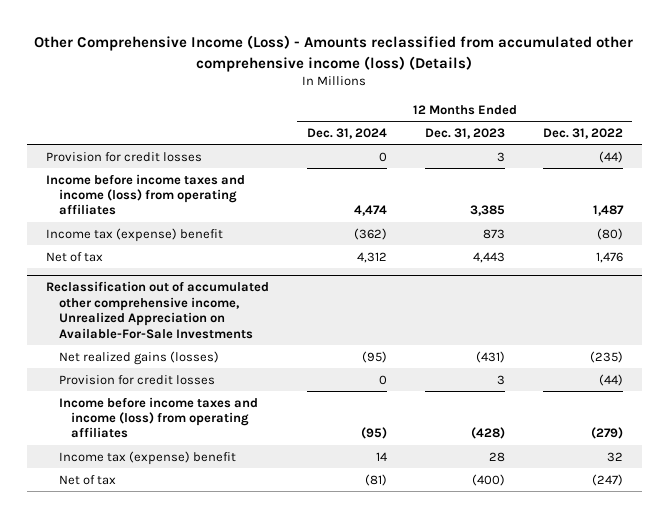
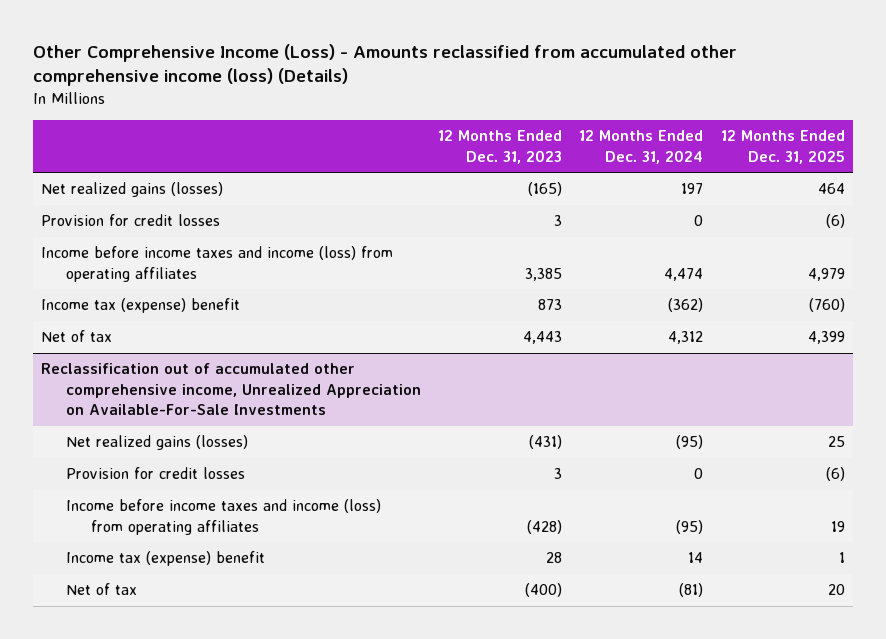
- | 12 Months Ended Dec. 31, 2024 | 12 Months Ended Dec. 31, 2023 | 12 Months Ended Dec. 31, 2022
+ | 12 Months Ended Dec. 31, 2023 | 12 Months Ended Dec. 31, 2024 | 12 Months Ended Dec. 31, 2025
+ Net realized gains (losses) | (165) | 197 | 464

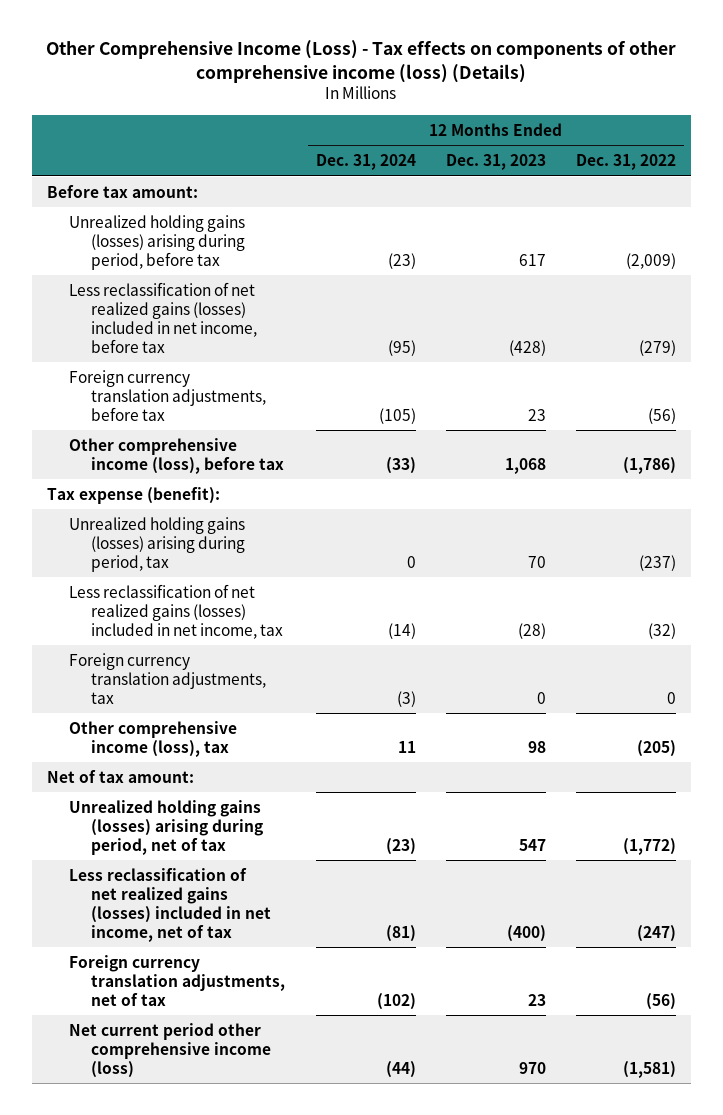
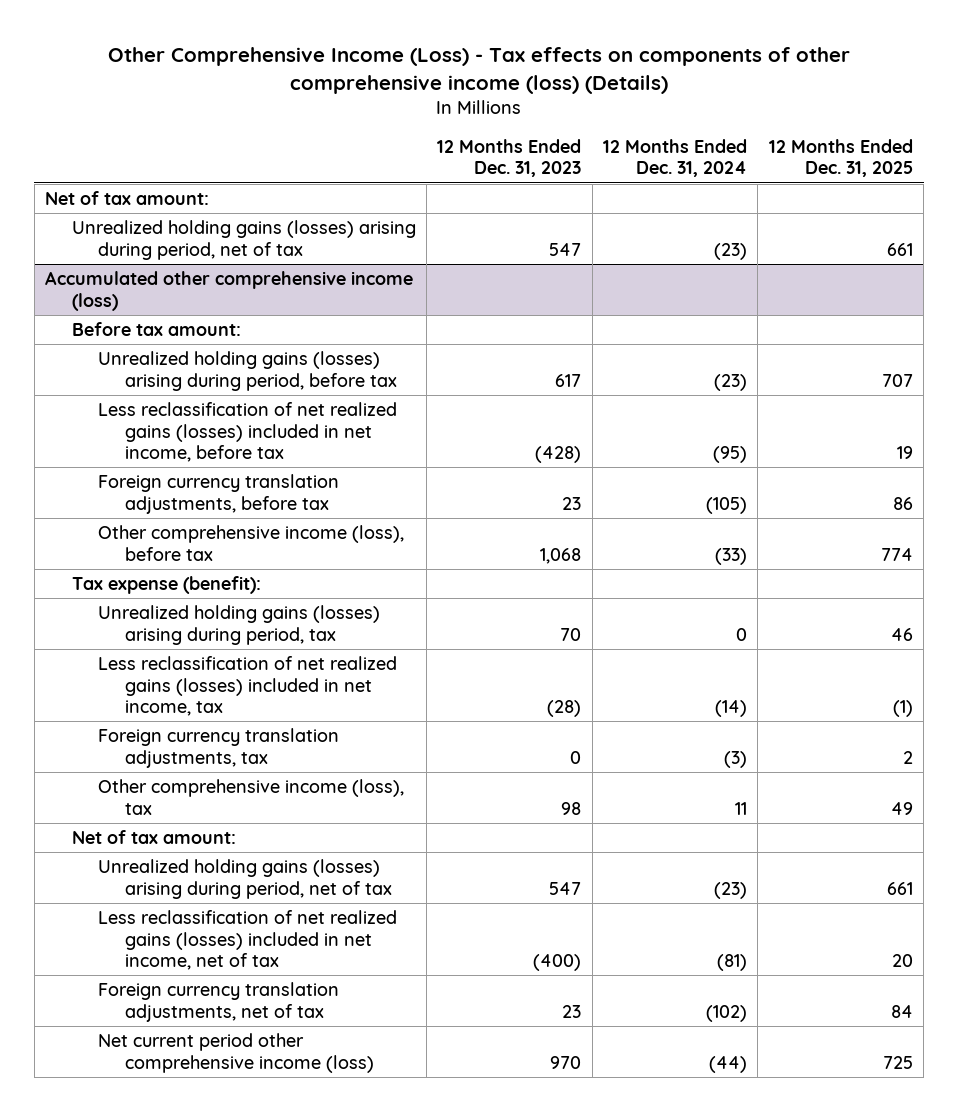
- | 12 Months Ended Dec. 31, 2024 | 12 Months Ended Dec. 31, 2023 | 12 Months Ended Dec. 31, 2022
+ | 12 Months Ended Dec. 31, 2023 | 12 Months Ended Dec. 31, 2024 | 12 Months Ended Dec. 31, 2025
+ Net of tax amount:
+ Unrealized holding gains (losses) arising during period, net of tax | 547 | (23) | 661
+ Accumulated other comprehensive income (loss)

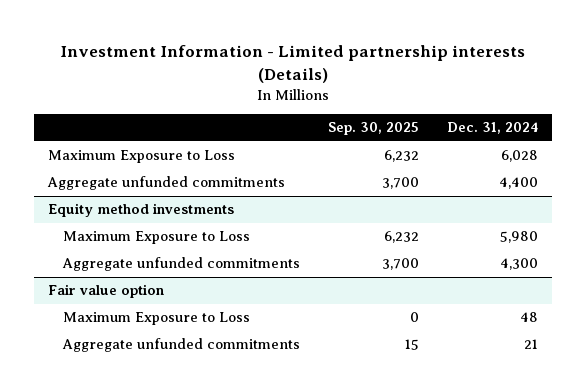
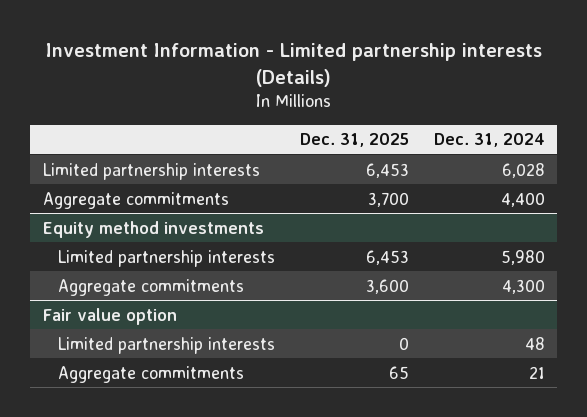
- | Sep. 30, 2025 | Dec. 31, 2024
+ | Dec. 31, 2025 | Dec. 31, 2024
- Maximum Exposure to Loss | 6,232 | 6,028
- Aggregate unfunded commitments | 3,700 | 4,400
+ Limited partnership interests | 6,453 | 6,028
+ Aggregate commitments | 3,700 | 4,400
@ Equity method investments
- Maximum Exposure to Loss | 6,232 | 5,980
- Aggregate unfunded commitments | 3,700 | 4,300
+ Limited partnership interests | 6,453 | 5,980
+ Aggregate commitments | 3,600 | 4,300
@ Fair value option
- Maximum Exposure to Loss | 0 | 48
- Aggregate unfunded commitments | 15 | 21
+ Limited partnership interests | 0 | 48
+ Aggregate commitments | 65 | 21

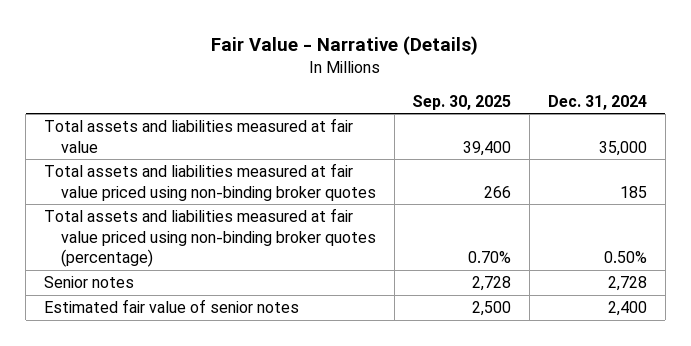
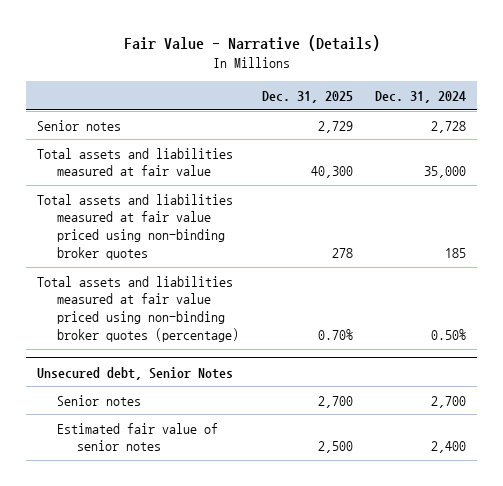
- | Sep. 30, 2025 | Dec. 31, 2024
+ | Dec. 31, 2025 | Dec. 31, 2024
moved up: Senior notes | 2,729 | 2,728
+ Unsecured debt, Senior Notes
+ Senior notes | 2,700 | 2,700

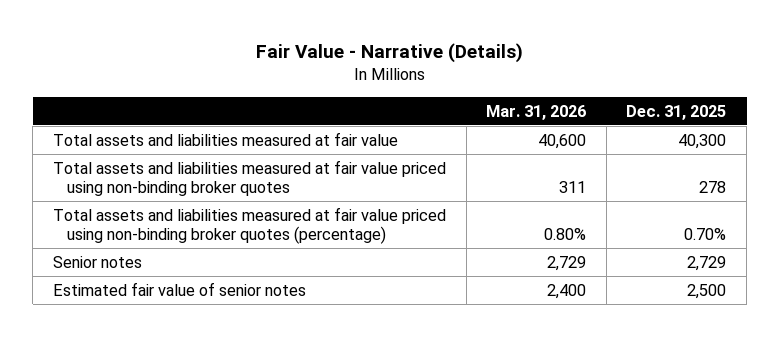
- | Dec. 31, 2025 | Dec. 31, 2024
+ | Mar. 31, 2026 | Dec. 31, 2025
- Unsecured debt, Senior Notes
- Senior notes | 2,700 | 2,700
moved down: Senior notes | 2,729 | 2,729

